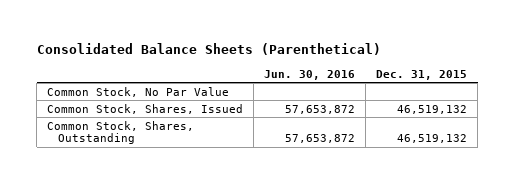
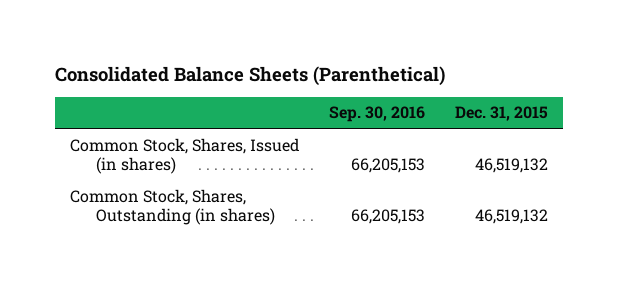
- | Jun. 30, 2016 | Dec. 31, 2015
+ | Sep. 30, 2016 | Dec. 31, 2015
- Common Stock, No Par Value
- Common Stock, Shares, Issued | 57,653,872 | 46,519,132
- Common Stock, Shares, Outstanding | 57,653,872 | 46,519,132
+ Common Stock, Shares, Issued (in shares) | 66,205,153 | 46,519,132
+ Common Stock, Shares, Outstanding (in shares) | 66,205,153 | 46,519,132

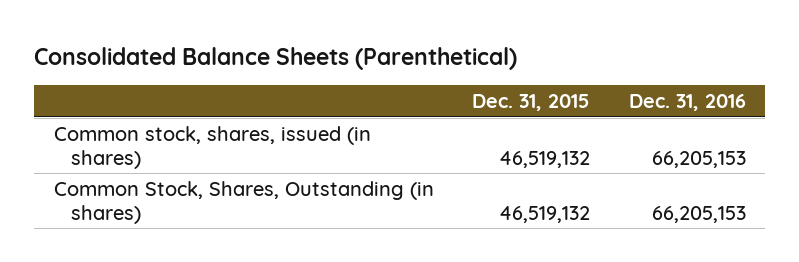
- | Sep. 30, 2016 | Dec. 31, 2015
+ | Dec. 31, 2015 | Dec. 31, 2016
- Common Stock, Shares, Issued (in shares) | 66,205,153 | 46,519,132
+ Common stock, shares, issued (in shares) | 46,519,132 | 66,205,153

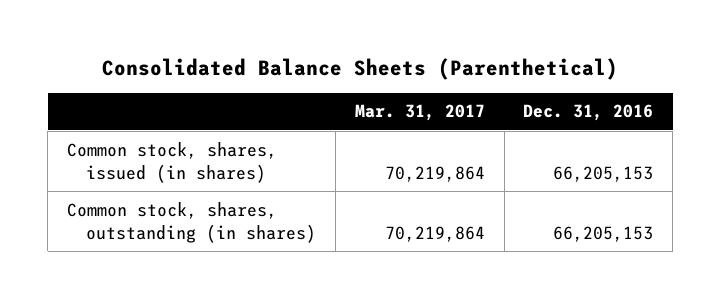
- | Dec. 31, 2015 | Dec. 31, 2016
+ | Mar. 31, 2017 | Dec. 31, 2016
- Common Stock, Shares, Outstanding (in shares) | 46,519,132 | 66,205,153
+ Common stock, shares, outstanding (in shares) | 70,219,864 | 66,205,153

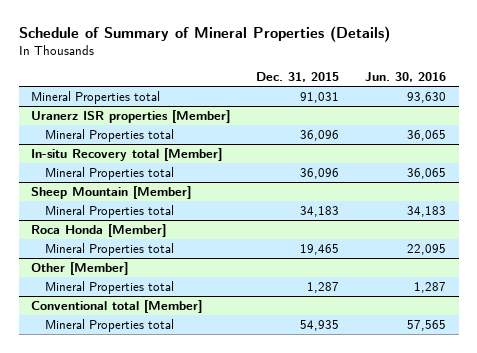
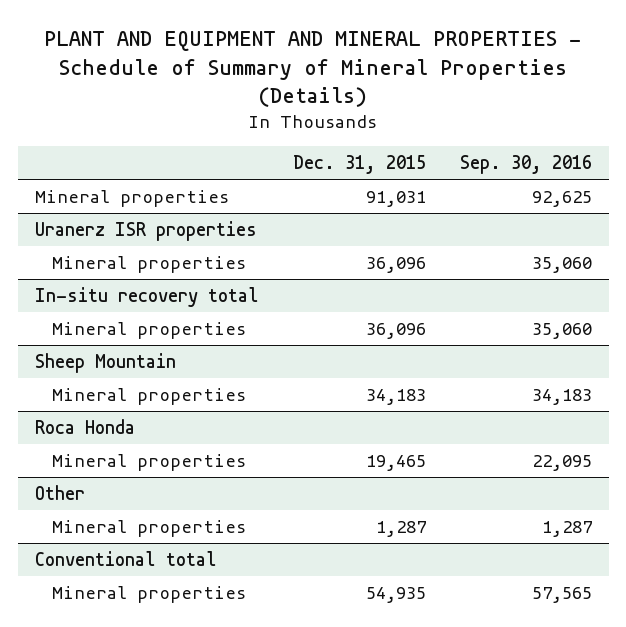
- Schedule of Summary of Mineral Properties (Details)
+ PLANT AND EQUIPMENT AND MINERAL PROPERTIES - Schedule of Summary of Mineral Properties (Details)
- | Dec. 31, 2015 | Jun. 30, 2016
+ | Dec. 31, 2015 | Sep. 30, 2016
- Mineral Properties total | 91,031 | 93,630
- Uranerz ISR properties [Member]
- Mineral Properties total | 36,096 | 36,065
- In-situ Recovery total [Member]
- Mineral Properties total | 36,096 | 36,065
- Sheep Mountain [Member]
- Mineral Properties total | 34,183 | 34,183
- Roca Honda [Member]
- Mineral Properties total | 19,465 | 22,095
- Other [Member]
- Mineral Properties total | 1,287 | 1,287
- Conventional total [Member]
- Mineral Properties total | 54,935 | 57,565
+ Mineral properties | 91,031 | 92,625
+ Uranerz ISR properties
+ Mineral properties | 36,096 | 35,060
+ In-situ recovery total
+ Mineral properties | 36,096 | 35,060
+ Sheep Mountain
+ Mineral properties | 34,183 | 34,183
+ Roca Honda
+ Mineral properties | 19,465 | 22,095
+ Other
+ Mineral properties | 1,287 | 1,287
+ Conventional total
+ Mineral properties | 54,935 | 57,565

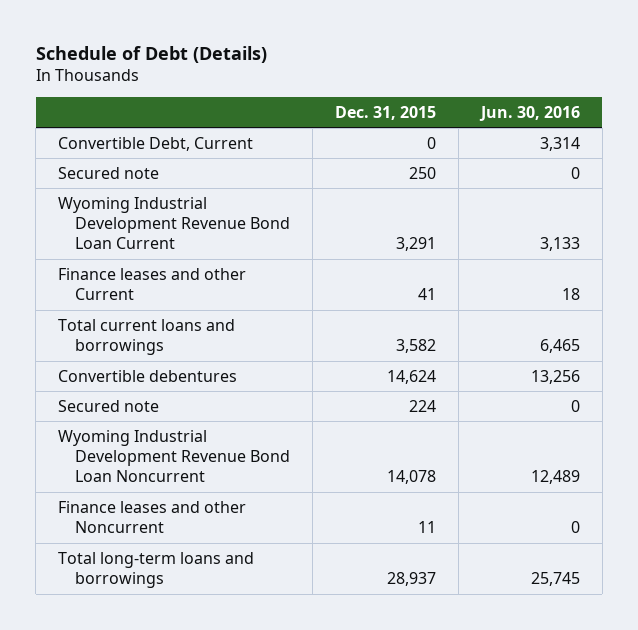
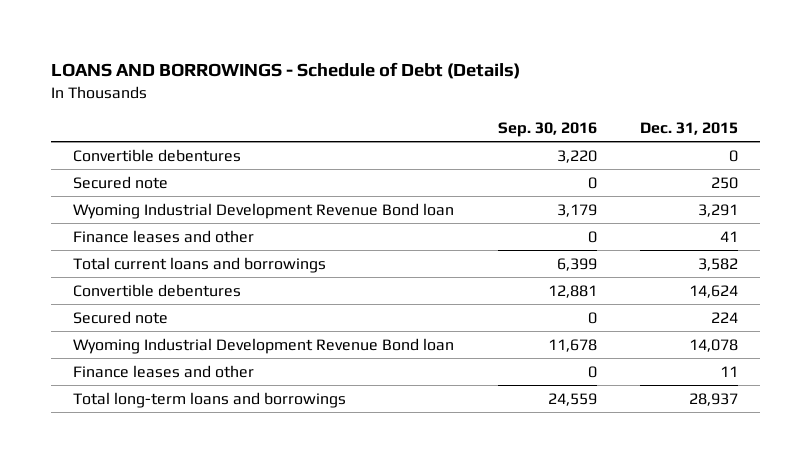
- Schedule of Debt (Details)
+ LOANS AND BORROWINGS - Schedule of Debt (Details)
- | Dec. 31, 2015 | Jun. 30, 2016
+ | Sep. 30, 2016 | Dec. 31, 2015
- Convertible Debt, Current | 0 | 3,314
+ Convertible debentures | 3,220 | 0
- Wyoming Industrial Development Revenue Bond Loan Current | 3,291 | 3,133
- Finance leases and other Current | 41 | 18
+ Wyoming Industrial Development Revenue Bond loan | 3,179 | 3,291
+ Finance leases and other | 0 | 41
- Wyoming Industrial Development Revenue Bond Loan Noncurrent | 14,078 | 12,489
- Finance leases and other Noncurrent | 11 | 0
+ Wyoming Industrial Development Revenue Bond loan | 11,678 | 14,078
+ Finance leases and other | 0 | 11

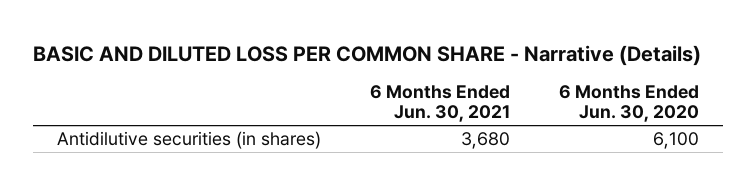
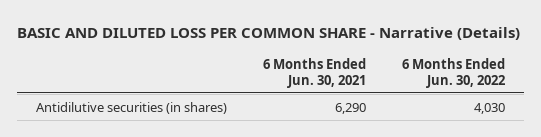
- | 6 Months Ended Jun. 30, 2021 | 6 Months Ended Jun. 30, 2020
+ | 6 Months Ended Jun. 30, 2021 | 6 Months Ended Jun. 30, 2022
- Antidilutive securities (in shares) | 3,680 | 6,100
+ Antidilutive securities (in shares) | 6,290 | 4,030

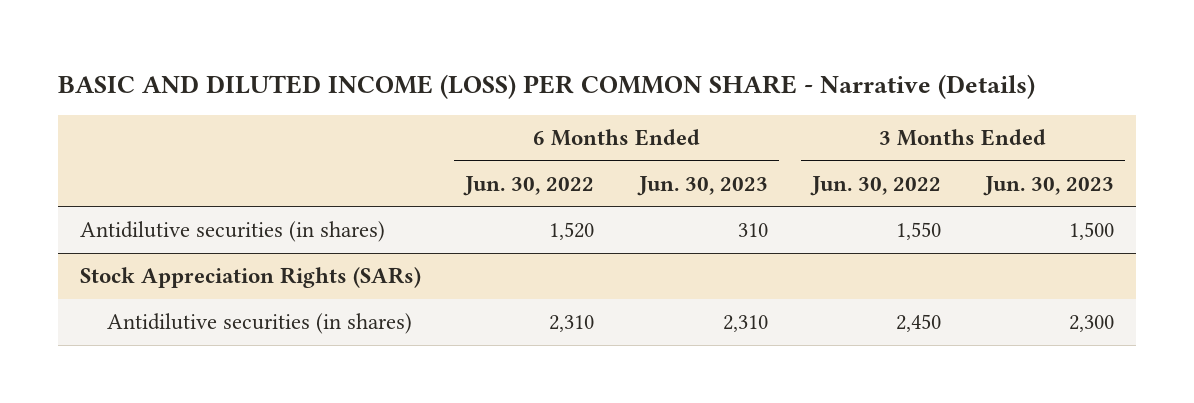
- BASIC AND DILUTED LOSS PER COMMON SHARE - Narrative (Details)
+ BASIC AND DILUTED INCOME (LOSS) PER COMMON SHARE - Narrative (Details)
- | 6 Months Ended Jun. 30, 2021 | 6 Months Ended Jun. 30, 2022
+ | 6 Months Ended Jun. 30, 2022 | 6 Months Ended Jun. 30, 2023 | 3 Months Ended Jun. 30, 2022 | 3 Months Ended Jun. 30, 2023
- Antidilutive securities (in shares) | 6,290 | 4,030
+ Antidilutive securities (in shares) | 1,520 | 310 | 1,550 | 1,500
+ Stock Appreciation Rights (SARs)
+ Antidilutive securities (in shares) | 2,310 | 2,310 | 2,450 | 2,300

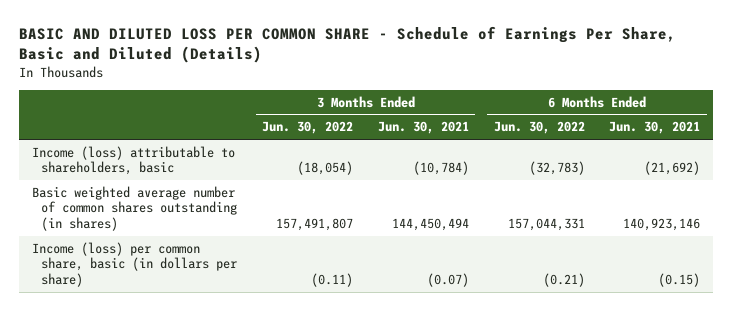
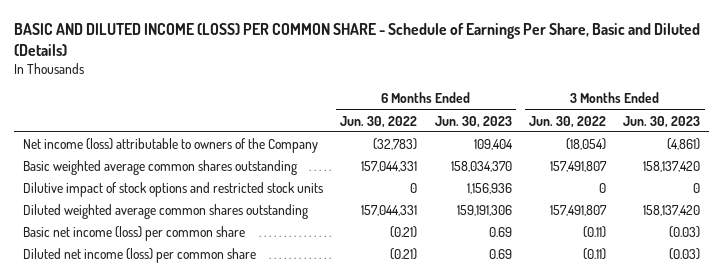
- BASIC AND DILUTED LOSS PER COMMON SHARE - Schedule of Earnings Per Share, Basic and Diluted (Details)
+ BASIC AND DILUTED INCOME (LOSS) PER COMMON SHARE - Schedule of Earnings Per Share, Basic and Diluted (Details)
- | 3 Months Ended Jun. 30, 2022 | 3 Months Ended Jun. 30, 2021 | 6 Months Ended Jun. 30, 2022 | 6 Months Ended Jun. 30, 2021
+ | 6 Months Ended Jun. 30, 2022 | 6 Months Ended Jun. 30, 2023 | 3 Months Ended Jun. 30, 2022 | 3 Months Ended Jun. 30, 2023
- Income (loss) attributable to shareholders, basic | (18,054) | (10,784) | (32,783) | (21,692)
- Basic weighted average number of common shares outstanding (in shares) | 157,491,807 | 144,450,494 | 157,044,331 | 140,923,146
- Income (loss) per common share, basic (in dollars per share) | (0.11) | (0.07) | (0.21) | (0.15)
+ Net income (loss) attributable to owners of the Company | (32,783) | 109,404 | (18,054) | (4,861)
+ Basic weighted average common shares outstanding | 157,044,331 | 158,034,370 | 157,491,807 | 158,137,420
+ Dilutive impact of stock options and restricted stock units | 0 | 1,156,936 | 0 | 0
+ Diluted weighted average common shares outstanding | 157,044,331 | 159,191,306 | 157,491,807 | 158,137,420
+ Basic net income (loss) per common share | (0.21) | 0.69 | (0.11) | (0.03)
+ Diluted net income (loss) per common share | (0.21) | 0.69 | (0.11) | (0.03)

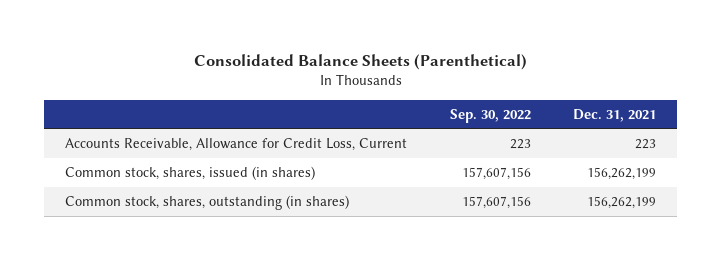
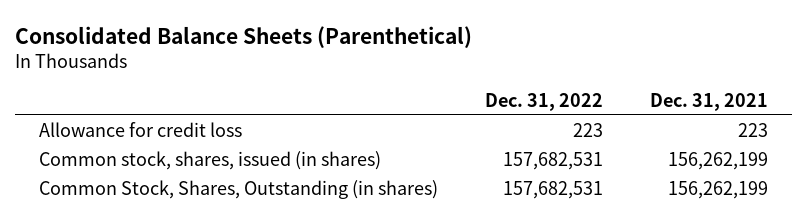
- | Sep. 30, 2022 | Dec. 31, 2021
+ | Dec. 31, 2022 | Dec. 31, 2021
- Accounts Receivable, Allowance for Credit Loss, Current | 223 | 223
+ Allowance for credit loss | 223 | 223
- Common stock, shares, outstanding (in shares) | 157,607,156 | 156,262,199
+ Common Stock, Shares, Outstanding (in shares) | 157,682,531 | 156,262,199

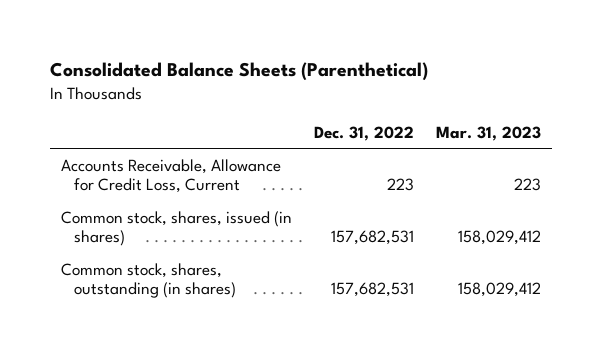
- | Dec. 31, 2022 | Dec. 31, 2021
+ | Dec. 31, 2022 | Mar. 31, 2023
- Allowance for credit loss | 223 | 223
+ Accounts Receivable, Allowance for Credit Loss, Current | 223 | 223
- Common Stock, Shares, Outstanding (in shares) | 157,682,531 | 156,262,199
+ Common stock, shares, outstanding (in shares) | 157,682,531 | 158,029,412

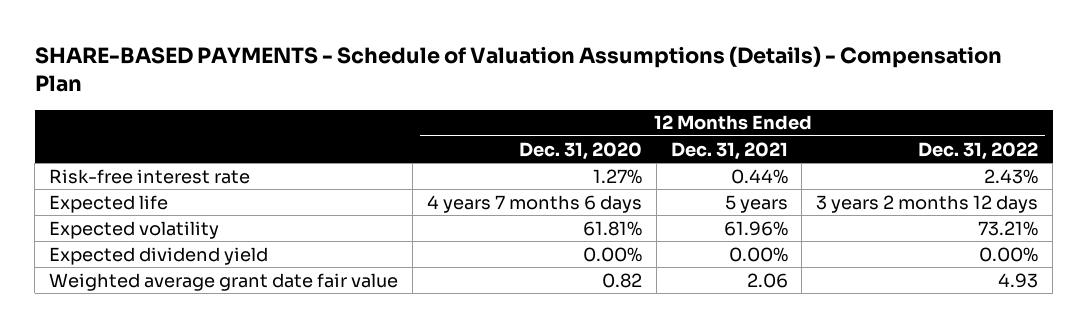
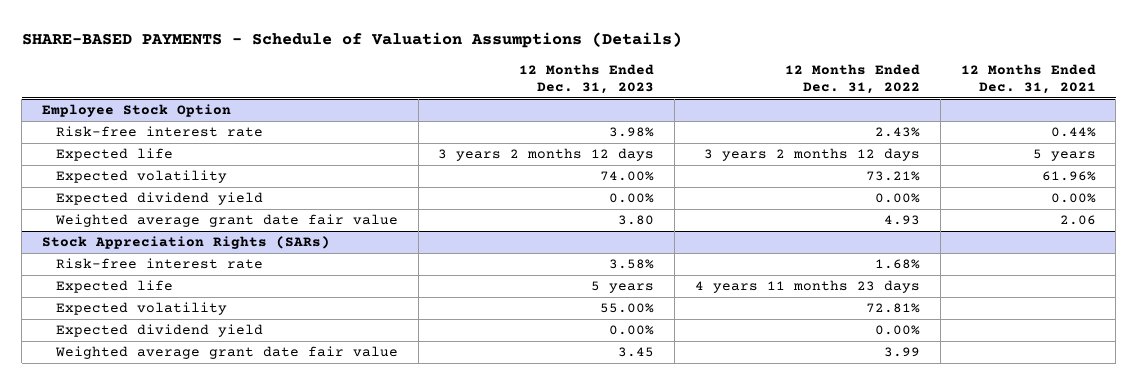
- SHARE-BASED PAYMENTS - Schedule of Valuation Assumptions (Details) - Compensation Plan
+ SHARE-BASED PAYMENTS - Schedule of Valuation Assumptions (Details)
- | 12 Months Ended Dec. 31, 2020 | 12 Months Ended Dec. 31, 2021 | 12 Months Ended Dec. 31, 2022
+ | 12 Months Ended Dec. 31, 2023 | 12 Months Ended Dec. 31, 2022 | 12 Months Ended Dec. 31, 2021
+ Employee Stock Option
+ Stock Appreciation Rights (SARs)
+ Risk-free interest rate | 3.58% | 1.68% |
+ Expected life | 5 years | 4 years 11 months 23 days |
+ Expected volatility | 55.00% | 72.81% |
+ Expected dividend yield | 0.00% | 0.00% |
+ Weighted average grant date fair value | 3.45 | 3.99 |

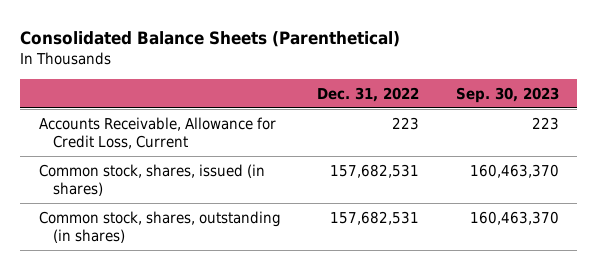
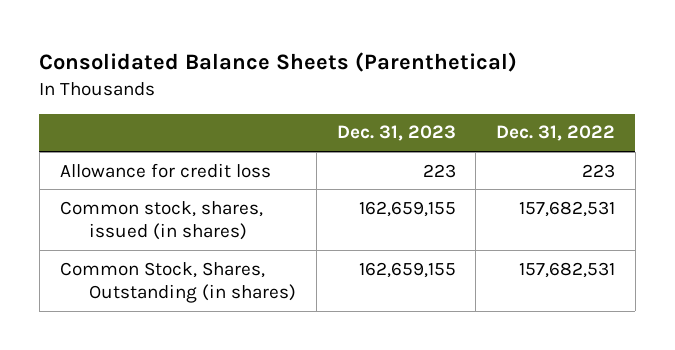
- | Dec. 31, 2022 | Sep. 30, 2023
+ | Dec. 31, 2023 | Dec. 31, 2022
- Accounts Receivable, Allowance for Credit Loss, Current | 223 | 223
+ Allowance for credit loss | 223 | 223
- Common stock, shares, outstanding (in shares) | 157,682,531 | 160,463,370
+ Common Stock, Shares, Outstanding (in shares) | 162,659,155 | 157,682,531

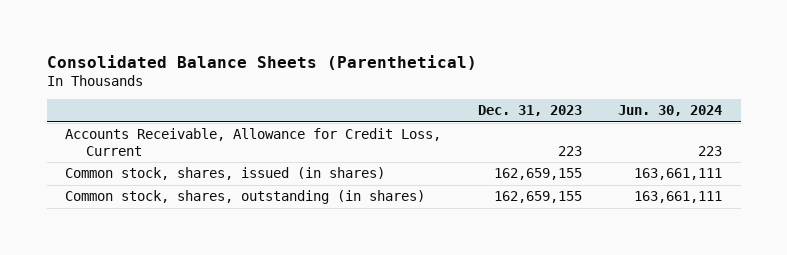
- | Dec. 31, 2023 | Dec. 31, 2022
+ | Dec. 31, 2023 | Jun. 30, 2024
- Allowance for credit loss | 223 | 223
+ Accounts Receivable, Allowance for Credit Loss, Current | 223 | 223
- Common Stock, Shares, Outstanding (in shares) | 162,659,155 | 157,682,531
+ Common stock, shares, outstanding (in shares) | 162,659,155 | 163,661,111

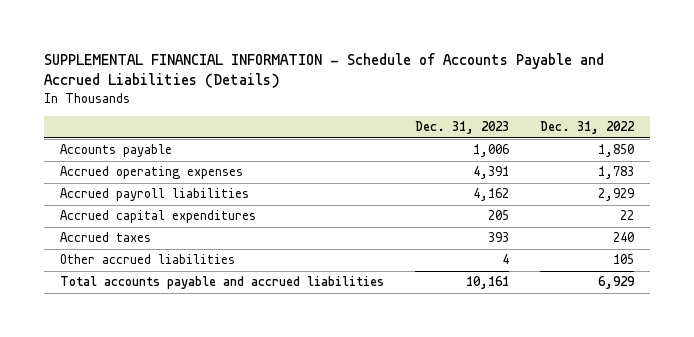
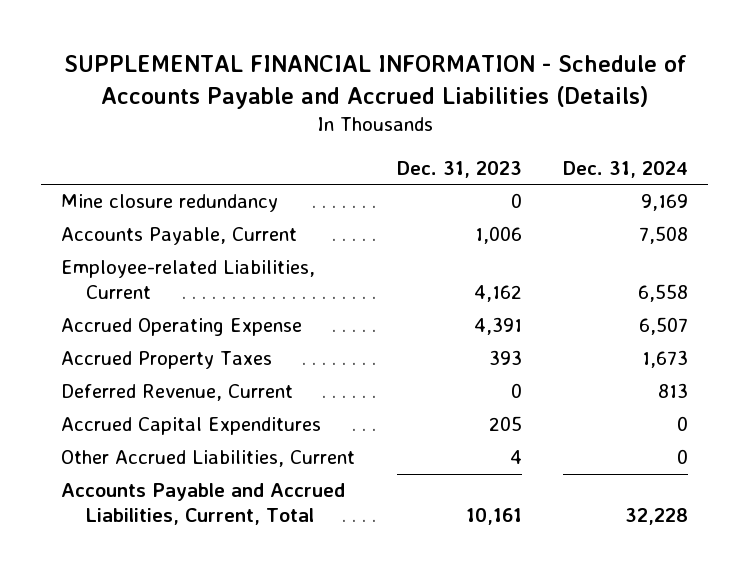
- | Dec. 31, 2023 | Dec. 31, 2022
+ | Dec. 31, 2023 | Dec. 31, 2024
- Accounts payable | 1,006 | 1,850
- Accrued operating expenses | 4,391 | 1,783
- Accrued payroll liabilities | 4,162 | 2,929
- Accrued capital expenditures | 205 | 22
- Accrued taxes | 393 | 240
- Other accrued liabilities | 4 | 105
- Total accounts payable and accrued liabilities | 10,161 | 6,929
+ Mine closure redundancy | 0 | 9,169
+ Accounts Payable, Current | 1,006 | 7,508
+ Employee-related Liabilities, Current | 4,162 | 6,558
+ Accrued Operating Expense | 4,391 | 6,507
+ Accrued Property Taxes | 393 | 1,673
+ Deferred Revenue, Current | 0 | 813
+ Accrued Capital Expenditures | 205 | 0
+ Other Accrued Liabilities, Current | 4 | 0
+ Accounts Payable and Accrued Liabilities, Current, Total | 10,161 | 32,228

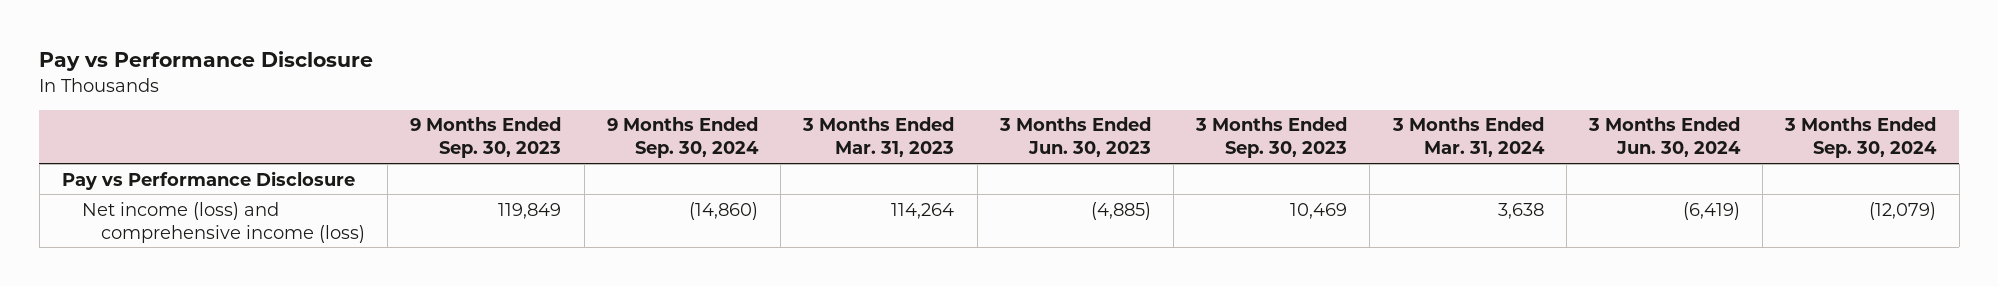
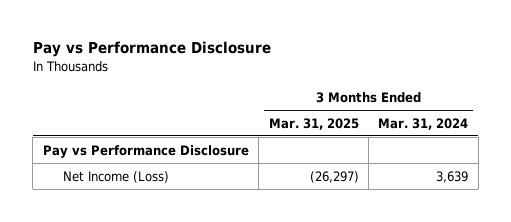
- | 9 Months Ended Sep. 30, 2023 | 9 Months Ended Sep. 30, 2024 | 3 Months Ended Mar. 31, 2023 | 3 Months Ended Jun. 30, 2023 | 3 Months Ended Sep. 30, 2023 | 3 Months Ended Mar. 31, 2024 | 3 Months Ended Jun. 30, 2024 | 3 Months Ended Sep. 30, 2024
+ | 3 Months Ended Mar. 31, 2025 | 3 Months Ended Mar. 31, 2024
- Net income (loss) and comprehensive income (loss) | 119,849 | (14,860) | 114,264 | (4,885) | 10,469 | 3,638 | (6,419) | (12,079)
+ Net Income (Loss) | (26,297) | 3,639

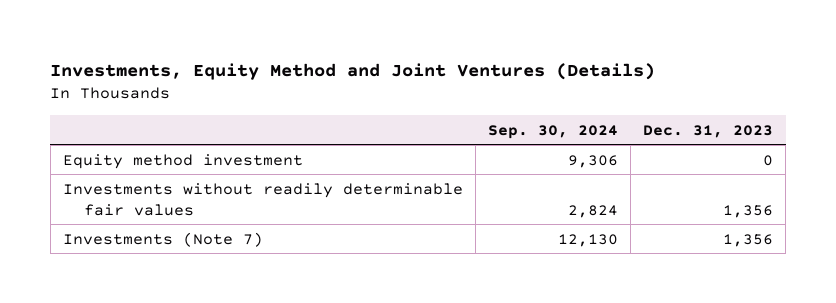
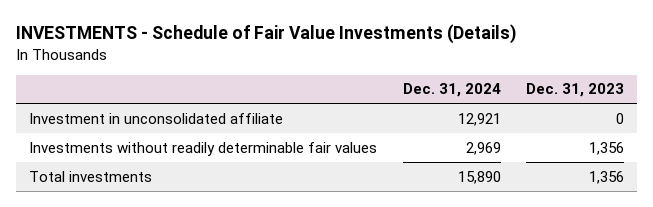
- Investments, Equity Method and Joint Ventures (Details)
+ INVESTMENTS - Schedule of Fair Value Investments (Details)
- | Sep. 30, 2024 | Dec. 31, 2023
+ | Dec. 31, 2024 | Dec. 31, 2023
- Equity method investment | 9,306 | 0
+ Investment in unconsolidated affiliate | 12,921 | 0
- Investments (Note 7) | 12,130 | 1,356
+ Total investments | 15,890 | 1,356

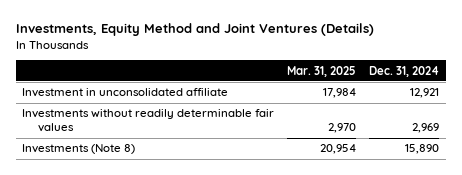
- INVESTMENTS - Schedule of Fair Value Investments (Details)
+ Investments, Equity Method and Joint Ventures (Details)
- | Dec. 31, 2024 | Dec. 31, 2023
+ | Mar. 31, 2025 | Dec. 31, 2024
- Total investments | 15,890 | 1,356
+ Investments (Note 8) | 20,954 | 15,890

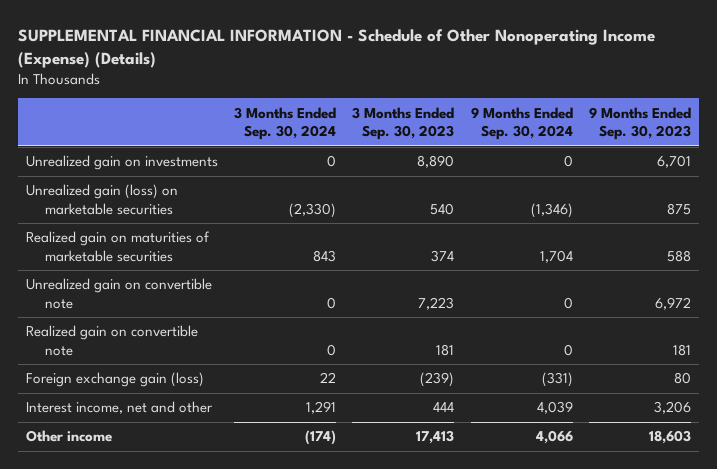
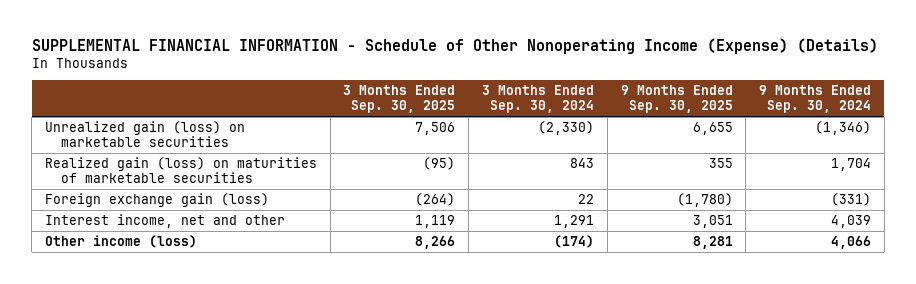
- | 3 Months Ended Sep. 30, 2024 | 3 Months Ended Sep. 30, 2023 | 9 Months Ended Sep. 30, 2024 | 9 Months Ended Sep. 30, 2023
+ | 3 Months Ended Sep. 30, 2025 | 3 Months Ended Sep. 30, 2024 | 9 Months Ended Sep. 30, 2025 | 9 Months Ended Sep. 30, 2024
- Unrealized gain on investments | 0 | 8,890 | 0 | 6,701
- Realized gain on maturities of marketable securities | 843 | 374 | 1,704 | 588
- Unrealized gain on convertible note | 0 | 7,223 | 0 | 6,972
- Realized gain on convertible note | 0 | 181 | 0 | 181
+ Realized gain (loss) on maturities of marketable securities | (95) | 843 | 355 | 1,704
- Other income | (174) | 17,413 | 4,066 | 18,603
+ Other income (loss) | 8,266 | (174) | 8,281 | 4,066

